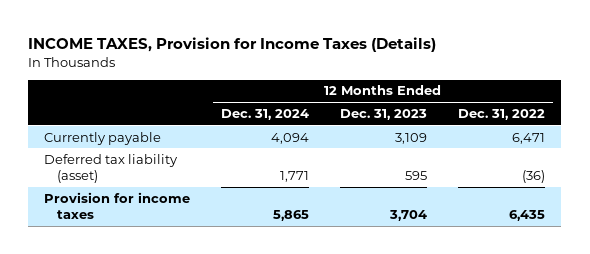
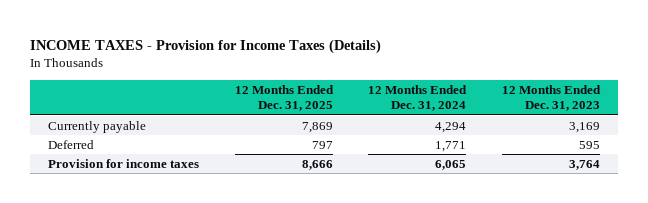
- INCOME TAXES, Provision for Income Taxes (Details)
+ INCOME TAXES - Provision for Income Taxes (Details)
- | 12 Months Ended Dec. 31, 2024 | 12 Months Ended Dec. 31, 2023 | 12 Months Ended Dec. 31, 2022
+ | 12 Months Ended Dec. 31, 2025 | 12 Months Ended Dec. 31, 2024 | 12 Months Ended Dec. 31, 2023
- Currently payable | 4,094 | 3,109 | 6,471
- Deferred tax liability (asset) | 1,771 | 595 | (36)
- Provision for income taxes | 5,865 | 3,704 | 6,435
+ Currently payable | 7,869 | 4,294 | 3,169
+ Deferred | 797 | 1,771 | 595
+ Provision for income taxes | 8,666 | 6,065 | 3,764

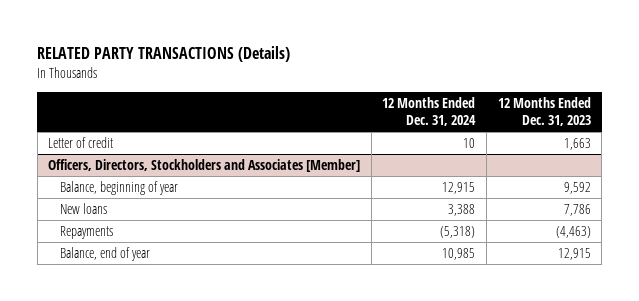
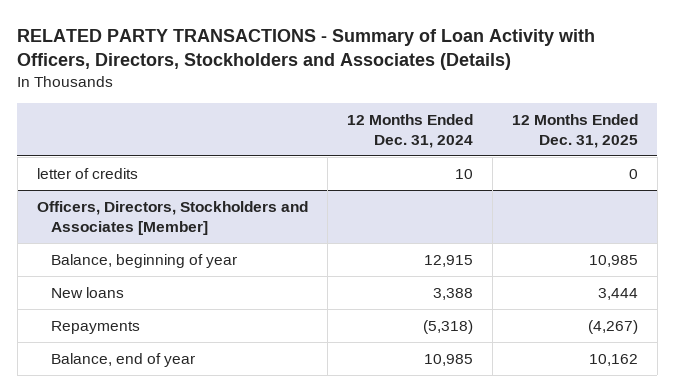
- RELATED PARTY TRANSACTIONS (Details)
+ RELATED PARTY TRANSACTIONS - Summary of Loan Activity with Officers, Directors, Stockholders and Associates (Details)
- | 12 Months Ended Dec. 31, 2024 | 12 Months Ended Dec. 31, 2023
+ | 12 Months Ended Dec. 31, 2024 | 12 Months Ended Dec. 31, 2025
- Letter of credit | 10 | 1,663
+ letter of credits | 10 | 0

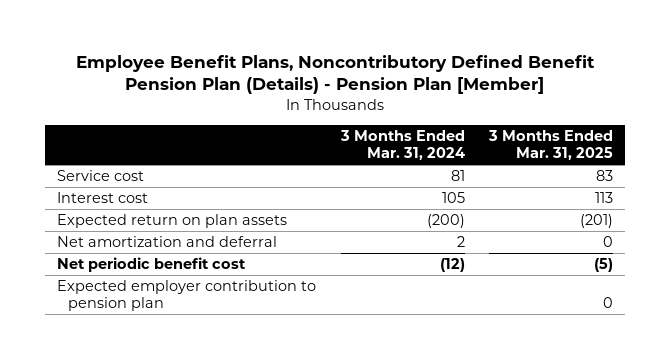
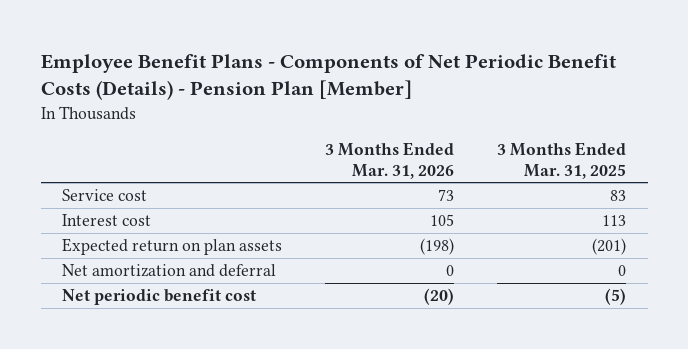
- Employee Benefit Plans, Noncontributory Defined Benefit Pension Plan (Details) - Pension Plan [Member]
+ Employee Benefit Plans - Components of Net Periodic Benefit Costs (Details) - Pension Plan [Member]
- | 3 Months Ended Mar. 31, 2024 | 3 Months Ended Mar. 31, 2025
+ | 3 Months Ended Mar. 31, 2026 | 3 Months Ended Mar. 31, 2025
- Expected employer contribution to pension plan | | 0

